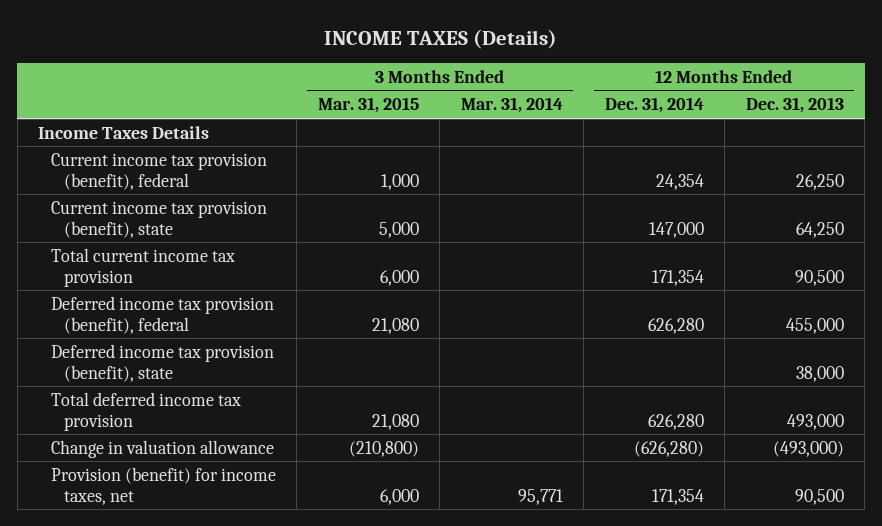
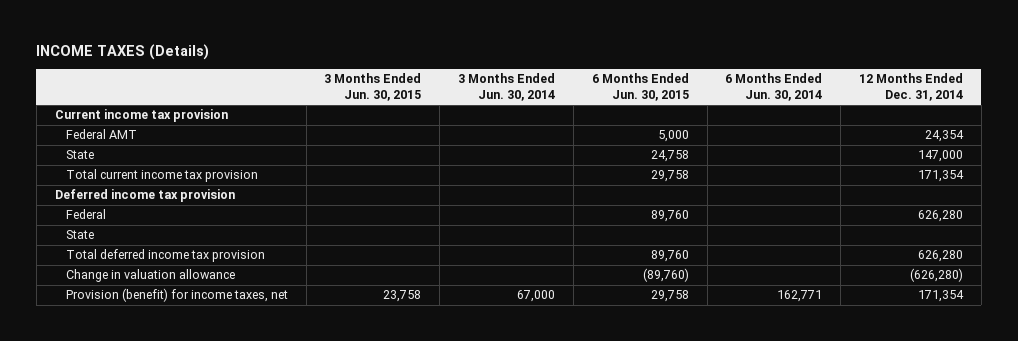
- | 3 Months Ended Mar. 31, 2015 | 3 Months Ended Mar. 31, 2014 | 12 Months Ended Dec. 31, 2014 | 12 Months Ended Dec. 31, 2013
+ | 3 Months Ended Jun. 30, 2015 | 3 Months Ended Jun. 30, 2014 | 6 Months Ended Jun. 30, 2015 | 6 Months Ended Jun. 30, 2014 | 12 Months Ended Dec. 31, 2014
- Income Taxes Details
- Current income tax provision (benefit), federal | 1,000 | | 24,354 | 26,250
- Current income tax provision (benefit), state | 5,000 | | 147,000 | 64,250
+ Current income tax provision
+ Federal AMT | | | 5,000 | | 24,354
+ State | | | 24,758 | | 147,000
- Deferred income tax provision (benefit), federal | 21,080 | | 626,280 | 455,000
- Deferred income tax provision (benefit), state | | | | 38,000
+ Deferred income tax provision
+ Federal | | | 89,760 | | 626,280
+ State

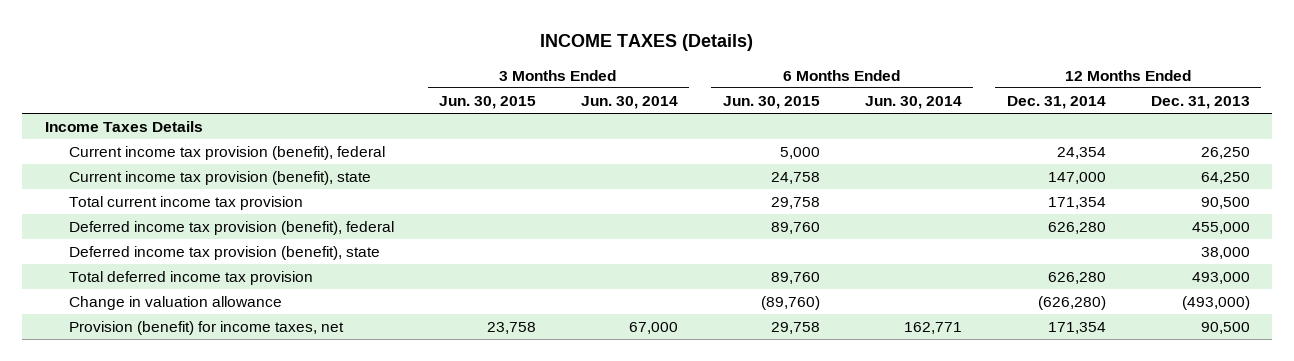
- | 3 Months Ended Jun. 30, 2015 | 3 Months Ended Jun. 30, 2014 | 6 Months Ended Jun. 30, 2015 | 6 Months Ended Jun. 30, 2014 | 12 Months Ended Dec. 31, 2014
+ | 3 Months Ended Jun. 30, 2015 | 3 Months Ended Jun. 30, 2014 | 6 Months Ended Jun. 30, 2015 | 6 Months Ended Jun. 30, 2014 | 12 Months Ended Dec. 31, 2014 | 12 Months Ended Dec. 31, 2013
- Current income tax provision
- Federal AMT | | | 5,000 | | 24,354
- State | | | 24,758 | | 147,000
+ Income Taxes Details
+ Current income tax provision (benefit), federal | | | 5,000 | | 24,354 | 26,250
+ Current income tax provision (benefit), state | | | 24,758 | | 147,000 | 64,250
- Deferred income tax provision
- Federal | | | 89,760 | | 626,280
- State
+ Deferred income tax provision (benefit), federal | | | 89,760 | | 626,280 | 455,000
+ Deferred income tax provision (benefit), state | | | | | | 38,000

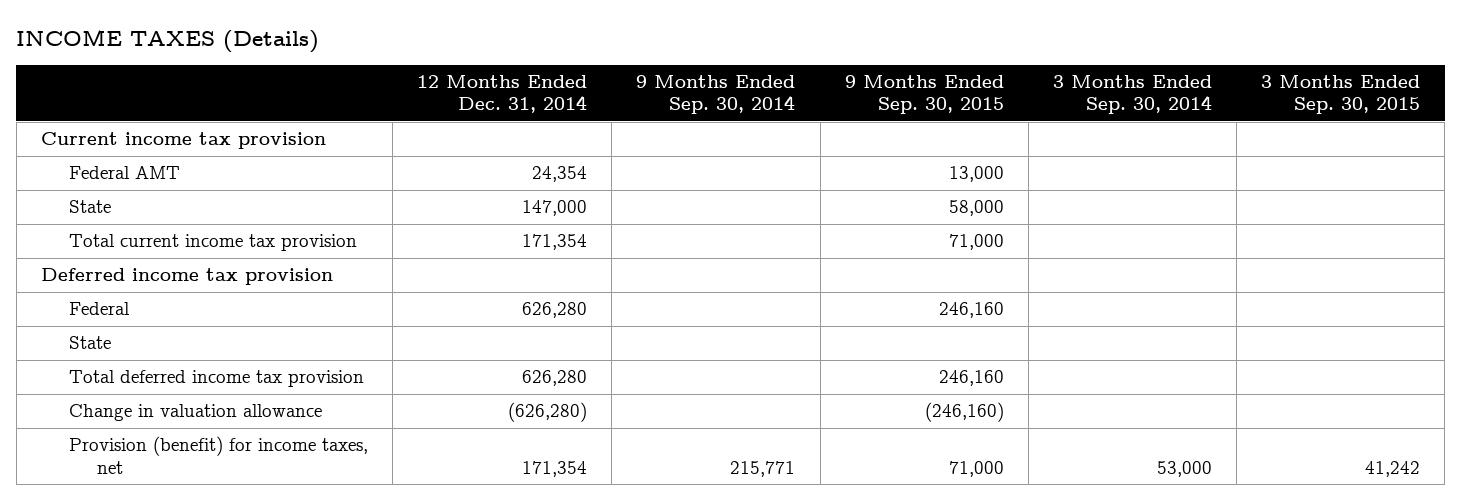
- | 3 Months Ended Jun. 30, 2015 | 3 Months Ended Jun. 30, 2014 | 6 Months Ended Jun. 30, 2015 | 6 Months Ended Jun. 30, 2014 | 12 Months Ended Dec. 31, 2014 | 12 Months Ended Dec. 31, 2013
+ | 12 Months Ended Dec. 31, 2014 | 9 Months Ended Sep. 30, 2014 | 9 Months Ended Sep. 30, 2015 | 3 Months Ended Sep. 30, 2014 | 3 Months Ended Sep. 30, 2015
- Income Taxes Details
- Current income tax provision (benefit), federal | | | 5,000 | | 24,354 | 26,250
- Current income tax provision (benefit), state | | | 24,758 | | 147,000 | 64,250
+ Current income tax provision
+ Federal AMT | 24,354 | | 13,000 | |
+ State | 147,000 | | 58,000 | |
- Deferred income tax provision (benefit), federal | | | 89,760 | | 626,280 | 455,000
- Deferred income tax provision (benefit), state | | | | | | 38,000
+ Deferred income tax provision
+ Federal | 626,280 | | 246,160 | |
+ State

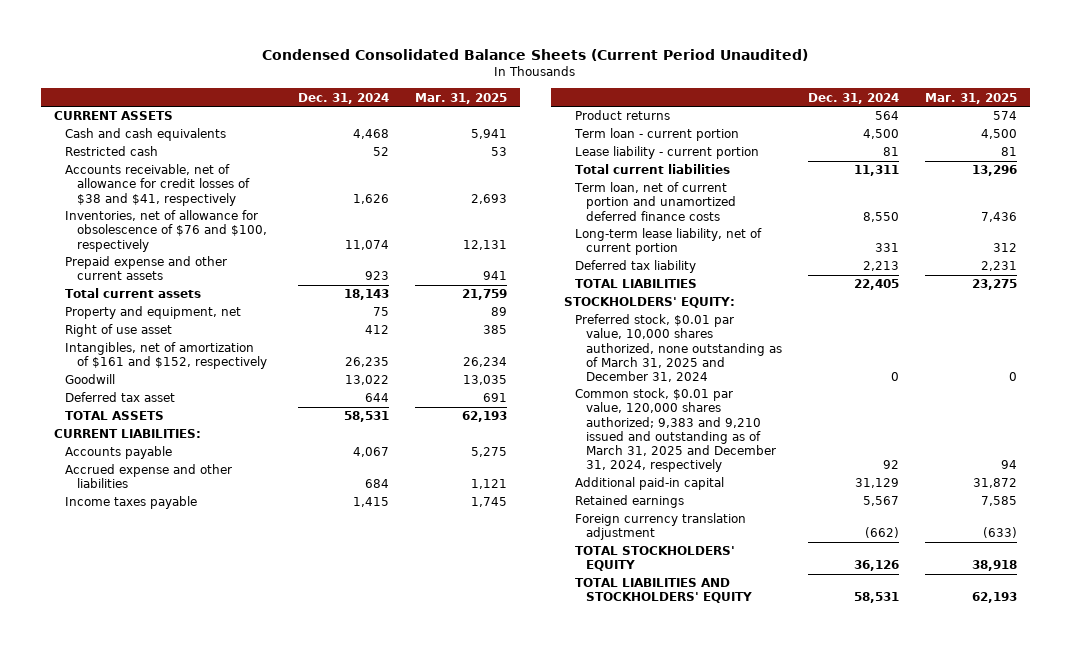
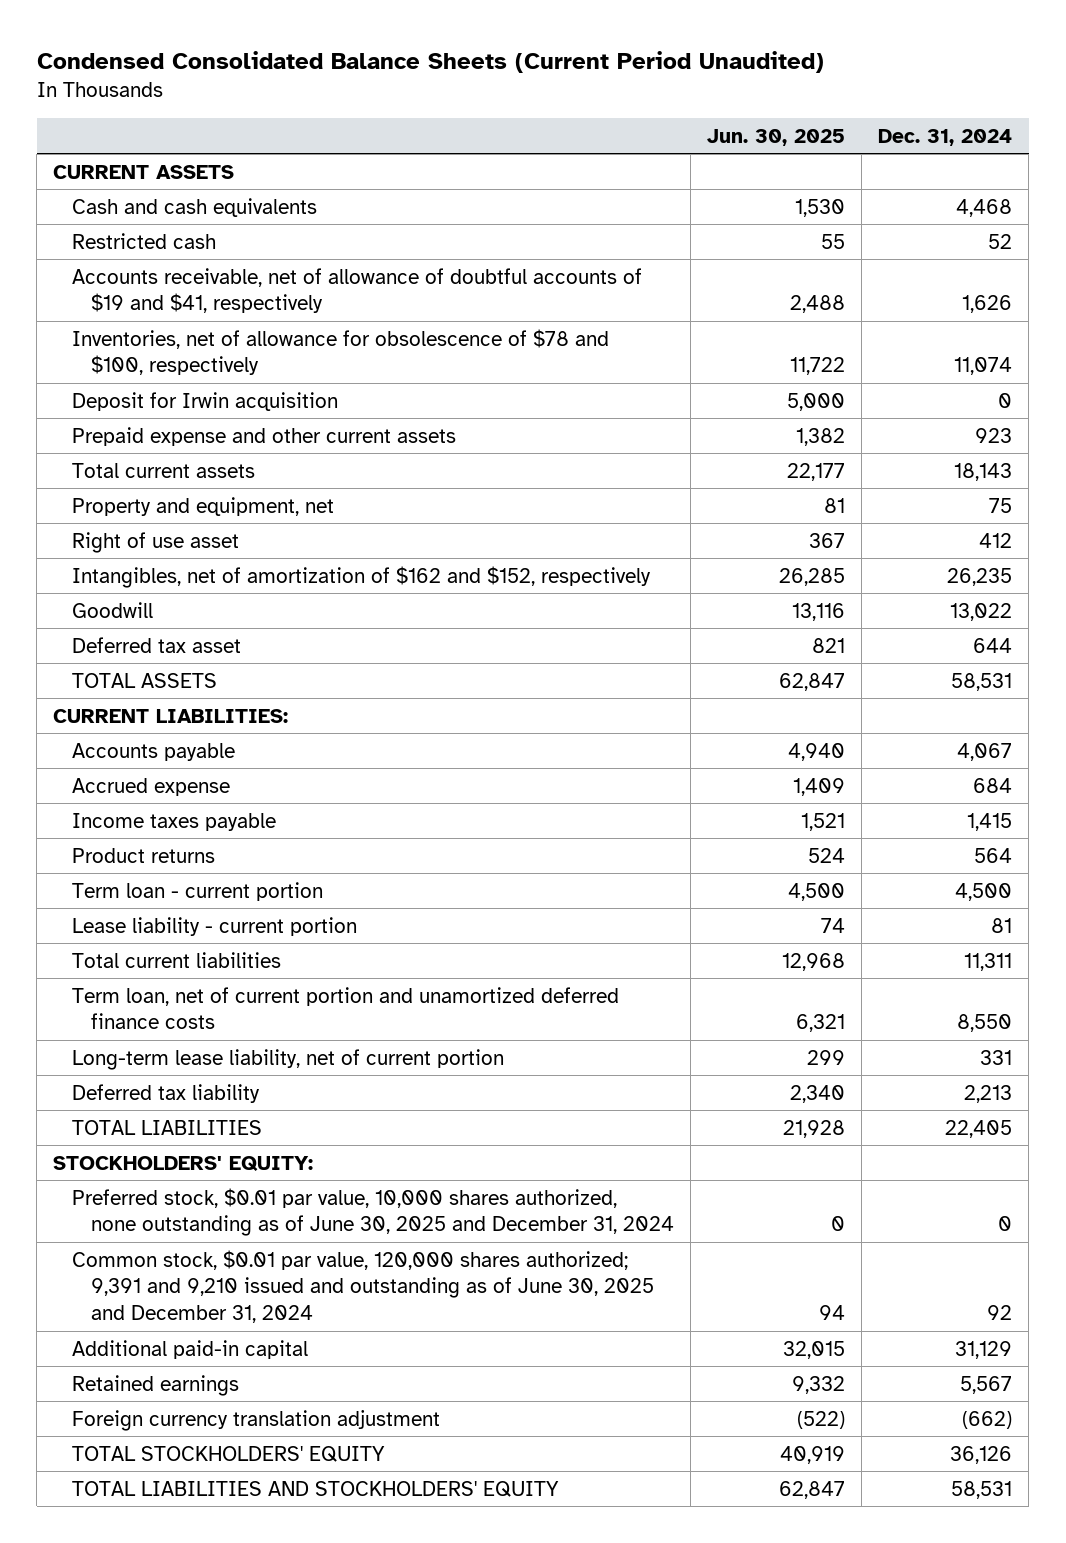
- | Dec. 31, 2024 | Mar. 31, 2025
+ | Jun. 30, 2025 | Dec. 31, 2024
- Accounts receivable, net of allowance for credit losses of $38 and $41, respectively | 1,626 | 2,693
- Inventories, net of allowance for obsolescence of $76 and $100, respectively | 11,074 | 12,131
+ Accounts receivable, net of allowance of doubtful accounts of $19 and $41, respectively | 2,488 | 1,626
+ Inventories, net of allowance for obsolescence of $78 and $100, respectively | 11,722 | 11,074
+ Deposit for Irwin acquisition | 5,000 | 0
- Intangibles, net of amortization of $161 and $152, respectively | 26,235 | 26,234
+ Intangibles, net of amortization of $162 and $152, respectively | 26,285 | 26,235
- Accrued expense and other liabilities | 684 | 1,121
+ Accrued expense | 1,409 | 684
- Preferred stock, $0.01 par value, 10,000 shares authorized, none outstanding as of March 31, 2025 and December 31, 2024 | 0 | 0
- Common stock, $0.01 par value, 120,000 shares authorized; 9,383 and 9,210 issued and outstanding as of March 31, 2025 and December 31, 2024, respectively | 92 | 94
+ Preferred stock, $0.01 par value, 10,000 shares authorized, none outstanding as of June 30, 2025 and December 31, 2024 | 0 | 0
+ Common stock, $0.01 par value, 120,000 shares authorized; 9,391 and 9,210 issued and outstanding as of June 30, 2025 and December 31, 2024 | 94 | 92

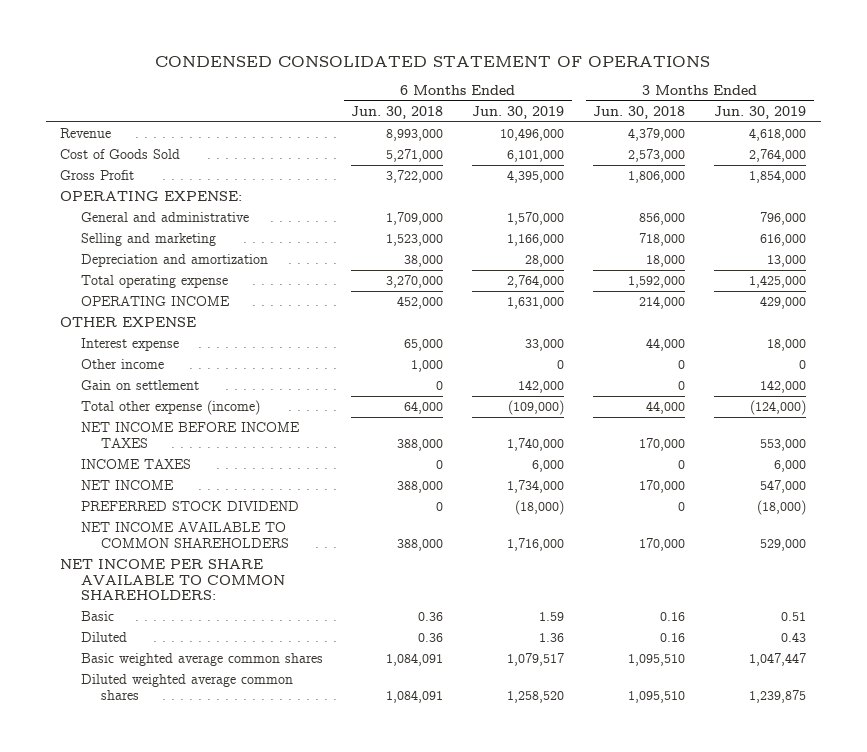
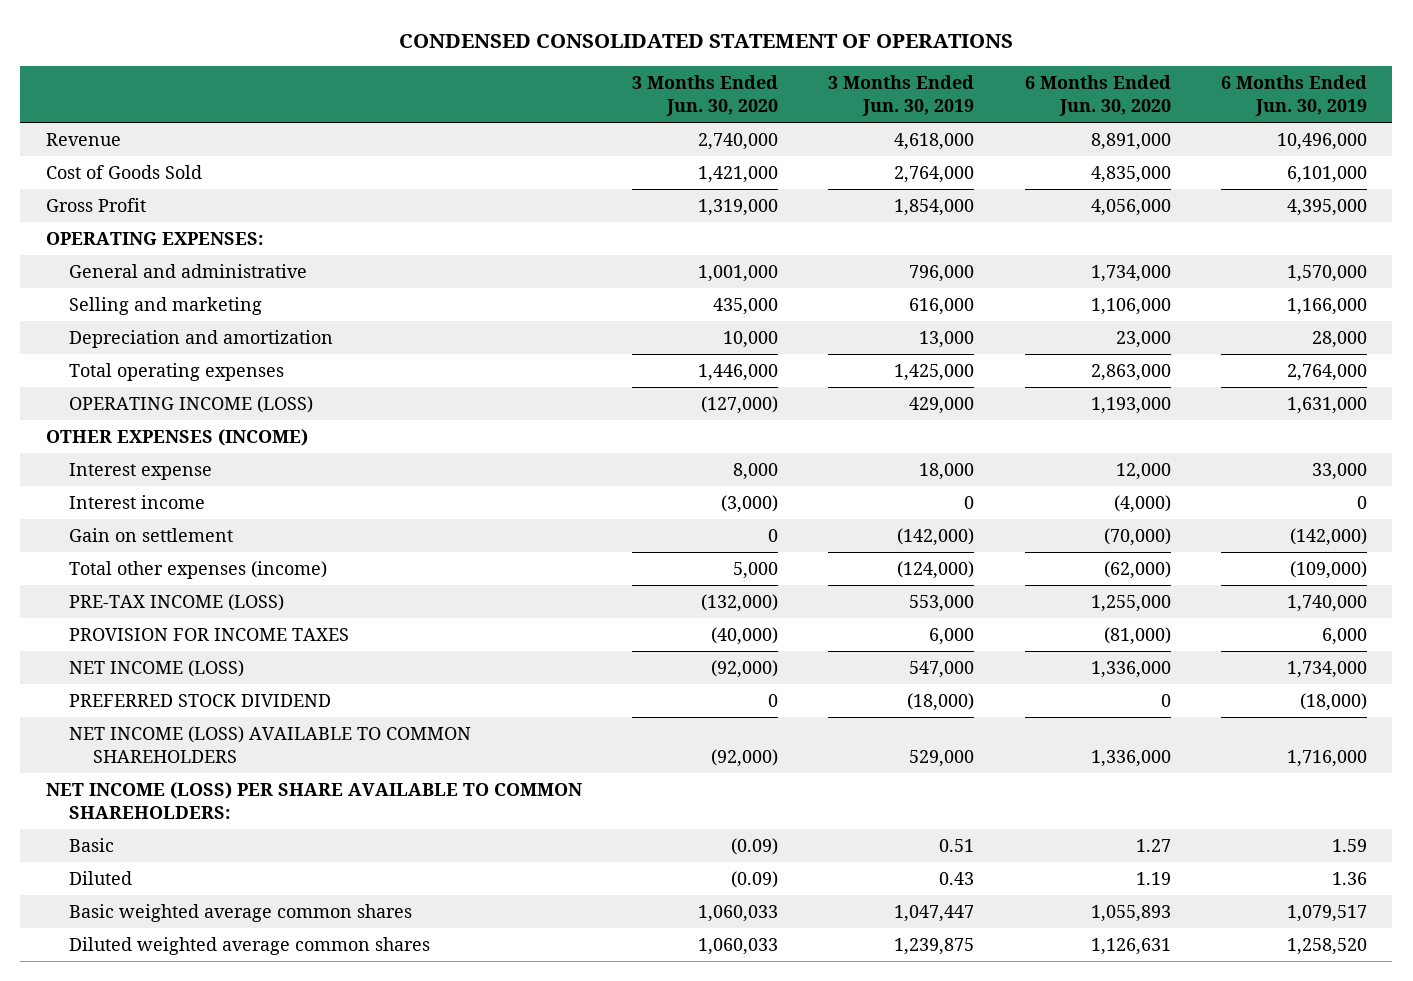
- | 6 Months Ended Jun. 30, 2018 | 6 Months Ended Jun. 30, 2019 | 3 Months Ended Jun. 30, 2018 | 3 Months Ended Jun. 30, 2019
+ | 3 Months Ended Jun. 30, 2020 | 3 Months Ended Jun. 30, 2019 | 6 Months Ended Jun. 30, 2020 | 6 Months Ended Jun. 30, 2019
- OPERATING EXPENSE:
+ OPERATING EXPENSES:
- Total operating expense | 3,270,000 | 2,764,000 | 1,592,000 | 1,425,000
- OPERATING INCOME | 452,000 | 1,631,000 | 214,000 | 429,000
- OTHER EXPENSE
+ Total operating expenses | 1,446,000 | 1,425,000 | 2,863,000 | 2,764,000
+ OPERATING INCOME (LOSS) | (127,000) | 429,000 | 1,193,000 | 1,631,000
+ OTHER EXPENSES (INCOME)
- Other income | 1,000 | 0 | 0 | 0
- Gain on settlement | 0 | 142,000 | 0 | 142,000
- Total other expense (income) | 64,000 | (109,000) | 44,000 | (124,000)
- NET INCOME BEFORE INCOME TAXES | 388,000 | 1,740,000 | 170,000 | 553,000
- INCOME TAXES | 0 | 6,000 | 0 | 6,000
- NET INCOME | 388,000 | 1,734,000 | 170,000 | 547,000
+ Interest income | (3,000) | 0 | (4,000) | 0
+ Gain on settlement | 0 | (142,000) | (70,000) | (142,000)
+ Total other expenses (income) | 5,000 | (124,000) | (62,000) | (109,000)
+ PRE-TAX INCOME (LOSS) | (132,000) | 553,000 | 1,255,000 | 1,740,000
+ PROVISION FOR INCOME TAXES | (40,000) | 6,000 | (81,000) | 6,000
+ NET INCOME (LOSS) | (92,000) | 547,000 | 1,336,000 | 1,734,000
- NET INCOME AVAILABLE TO COMMON SHAREHOLDERS | 388,000 | 1,716,000 | 170,000 | 529,000
- NET INCOME PER SHARE AVAILABLE TO COMMON SHAREHOLDERS:
+ NET INCOME (LOSS) AVAILABLE TO COMMON SHAREHOLDERS | (92,000) | 529,000 | 1,336,000 | 1,716,000
+ NET INCOME (LOSS) PER SHARE AVAILABLE TO COMMON SHAREHOLDERS:

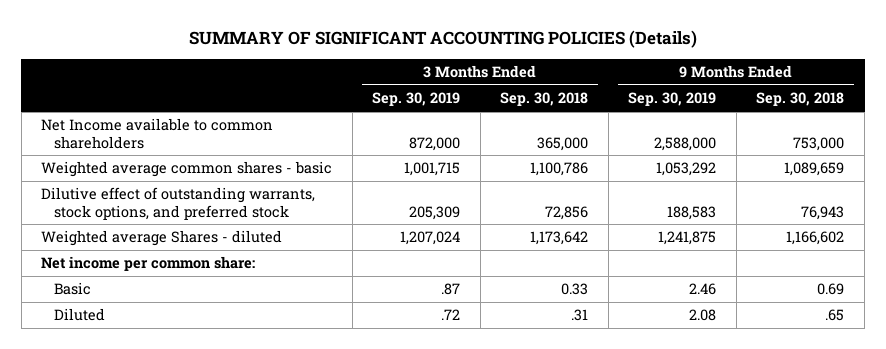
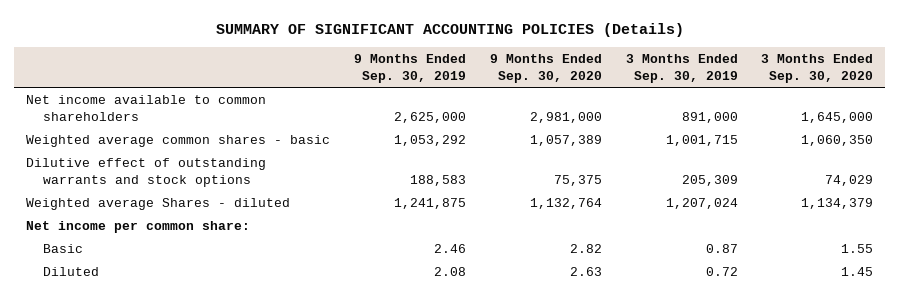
- | 3 Months Ended Sep. 30, 2019 | 3 Months Ended Sep. 30, 2018 | 9 Months Ended Sep. 30, 2019 | 9 Months Ended Sep. 30, 2018
+ | 9 Months Ended Sep. 30, 2019 | 9 Months Ended Sep. 30, 2020 | 3 Months Ended Sep. 30, 2019 | 3 Months Ended Sep. 30, 2020
- Net Income available to common shareholders | 872,000 | 365,000 | 2,588,000 | 753,000
+ Net income available to common shareholders | 2,625,000 | 2,981,000 | 891,000 | 1,645,000
- Dilutive effect of outstanding warrants, stock options, and preferred stock | 205,309 | 72,856 | 188,583 | 76,943
+ Dilutive effect of outstanding warrants and stock options | 188,583 | 75,375 | 205,309 | 74,029
- Basic | .87 | 0.33 | 2.46 | 0.69
- Diluted | .72 | .31 | 2.08 | .65
+ Basic | 2.46 | 2.82 | 0.87 | 1.55
+ Diluted | 2.08 | 2.63 | 0.72 | 1.45

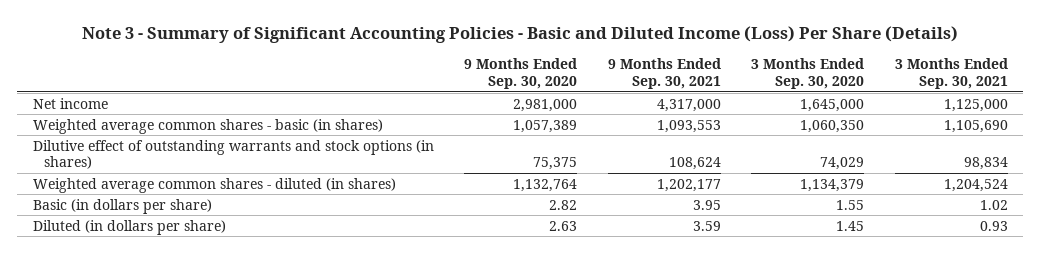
- SUMMARY OF SIGNIFICANT ACCOUNTING POLICIES (Details)
+ Note 3 - Summary of Significant Accounting Policies - Basic and Diluted Income (Loss) Per Share (Details)
- | 9 Months Ended Sep. 30, 2019 | 9 Months Ended Sep. 30, 2020 | 3 Months Ended Sep. 30, 2019 | 3 Months Ended Sep. 30, 2020
+ | 9 Months Ended Sep. 30, 2020 | 9 Months Ended Sep. 30, 2021 | 3 Months Ended Sep. 30, 2020 | 3 Months Ended Sep. 30, 2021
- Net income available to common shareholders | 2,625,000 | 2,981,000 | 891,000 | 1,645,000
- Weighted average common shares - basic | 1,053,292 | 1,057,389 | 1,001,715 | 1,060,350
- Dilutive effect of outstanding warrants and stock options | 188,583 | 75,375 | 205,309 | 74,029
- Weighted average Shares - diluted | 1,241,875 | 1,132,764 | 1,207,024 | 1,134,379
- Net income per common share:
- Basic | 2.46 | 2.82 | 0.87 | 1.55
- Diluted | 2.08 | 2.63 | 0.72 | 1.45
+ Net income | 2,981,000 | 4,317,000 | 1,645,000 | 1,125,000
+ Weighted average common shares - basic (in shares) | 1,057,389 | 1,093,553 | 1,060,350 | 1,105,690
+ Dilutive effect of outstanding warrants and stock options (in shares) | 75,375 | 108,624 | 74,029 | 98,834
+ Weighted average common shares - diluted (in shares) | 1,132,764 | 1,202,177 | 1,134,379 | 1,204,524
+ Basic (in dollars per share) | 2.82 | 3.95 | 1.55 | 1.02
+ Diluted (in dollars per share) | 2.63 | 3.59 | 1.45 | 0.93

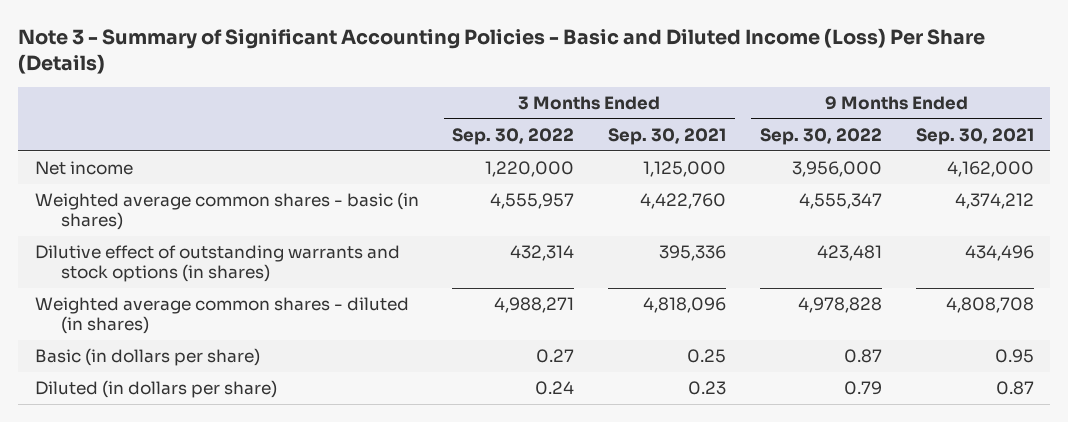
- | 9 Months Ended Sep. 30, 2020 | 9 Months Ended Sep. 30, 2021 | 3 Months Ended Sep. 30, 2020 | 3 Months Ended Sep. 30, 2021
+ | 3 Months Ended Sep. 30, 2022 | 3 Months Ended Sep. 30, 2021 | 9 Months Ended Sep. 30, 2022 | 9 Months Ended Sep. 30, 2021
- Net income | 2,981,000 | 4,317,000 | 1,645,000 | 1,125,000
- Weighted average common shares - basic (in shares) | 1,057,389 | 1,093,553 | 1,060,350 | 1,105,690
- Dilutive effect of outstanding warrants and stock options (in shares) | 75,375 | 108,624 | 74,029 | 98,834
- Weighted average common shares - diluted (in shares) | 1,132,764 | 1,202,177 | 1,134,379 | 1,204,524
- Basic (in dollars per share) | 2.82 | 3.95 | 1.55 | 1.02
- Diluted (in dollars per share) | 2.63 | 3.59 | 1.45 | 0.93
+ Net income | 1,220,000 | 1,125,000 | 3,956,000 | 4,162,000
+ Weighted average common shares - basic (in shares) | 4,555,957 | 4,422,760 | 4,555,347 | 4,374,212
+ Dilutive effect of outstanding warrants and stock options (in shares) | 432,314 | 395,336 | 423,481 | 434,496
+ Weighted average common shares - diluted (in shares) | 4,988,271 | 4,818,096 | 4,978,828 | 4,808,708
+ Basic (in dollars per share) | 0.27 | 0.25 | 0.87 | 0.95
+ Diluted (in dollars per share) | 0.24 | 0.23 | 0.79 | 0.87

